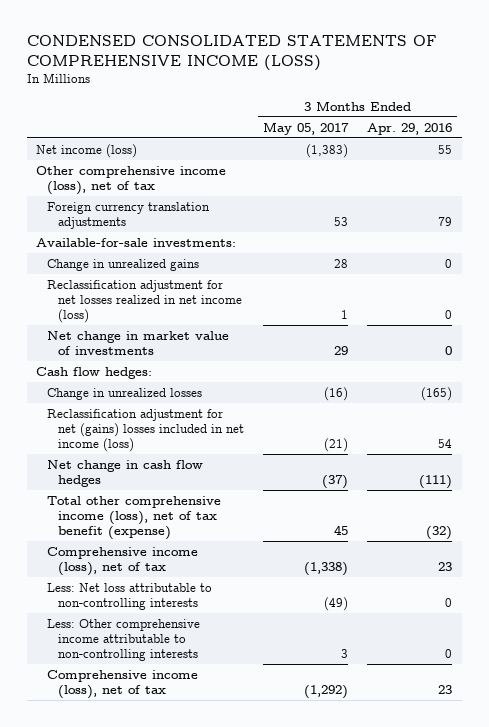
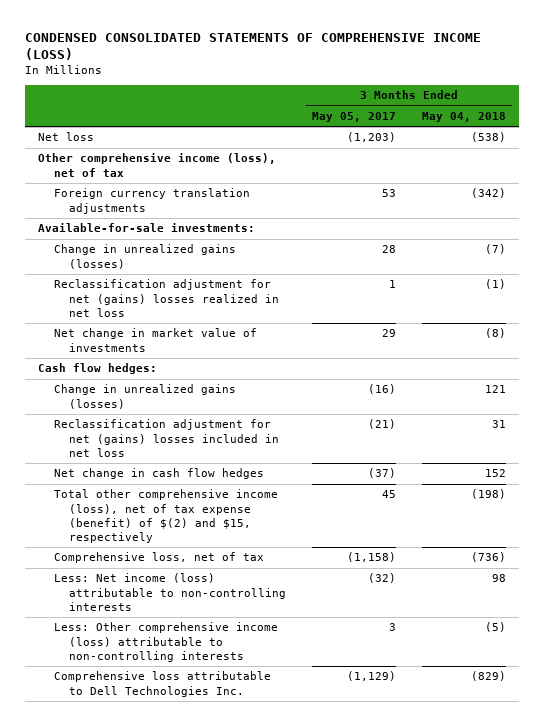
- | 3 Months Ended May 05, 2017 | 3 Months Ended Apr. 29, 2016
+ | 3 Months Ended May 05, 2017 | 3 Months Ended May 04, 2018
- Net income (loss) | (1,383) | 55
+ Net loss | (1,203) | (538)
- Change in unrealized gains | 28 | 0
- Reclassification adjustment for net losses realized in net income (loss) | 1 | 0
+ Change in unrealized gains (losses) | 28 | (7)
+ Reclassification adjustment for net (gains) losses realized in net loss | 1 | (1)
- Change in unrealized losses | (16) | (165)
- Reclassification adjustment for net (gains) losses included in net income (loss) | (21) | 54
+ Change in unrealized gains (losses) | (16) | 121
+ Reclassification adjustment for net (gains) losses included in net loss | (21) | 31
- Total other comprehensive income (loss), net of tax benefit (expense) | 45 | (32)
- Comprehensive income (loss), net of tax | (1,338) | 23
- Less: Net loss attributable to non-controlling interests | (49) | 0
- Less: Other comprehensive income attributable to non-controlling interests | 3 | 0
- Comprehensive income (loss), net of tax | (1,292) | 23
+ Total other comprehensive income (loss), net of tax expense (benefit) of $(2) and $15, respectively | 45 | (198)
+ Comprehensive loss, net of tax | (1,158) | (736)
+ Less: Net income (loss) attributable to non-controlling interests | (32) | 98
+ Less: Other comprehensive income (loss) attributable to non-controlling interests | 3 | (5)
+ Comprehensive loss attributable to Dell Technologies Inc. | (1,129) | (829)

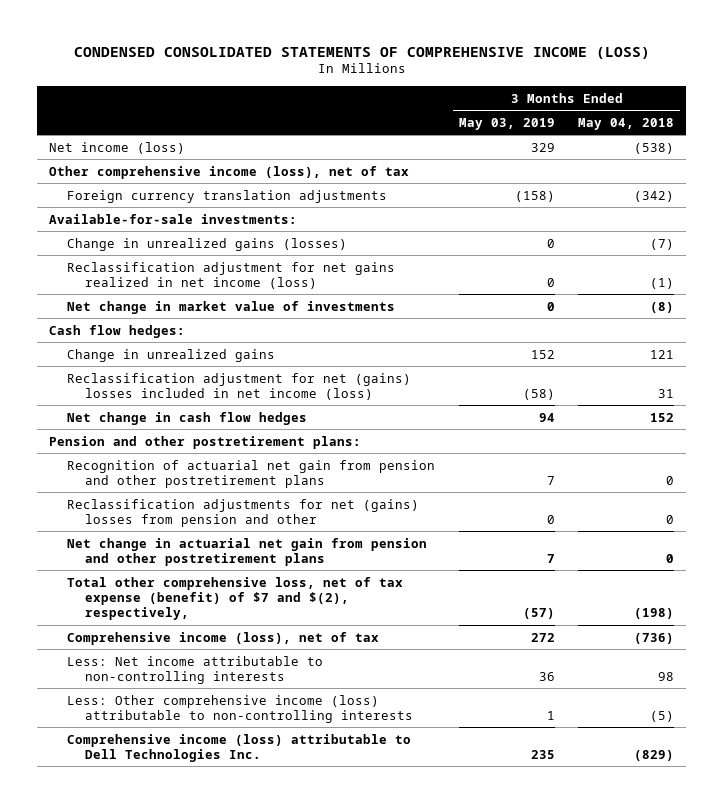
- | 3 Months Ended May 05, 2017 | 3 Months Ended May 04, 2018
+ | 3 Months Ended May 03, 2019 | 3 Months Ended May 04, 2018
- Net loss | (1,203) | (538)
+ Net income (loss) | 329 | (538)
- Reclassification adjustment for net (gains) losses realized in net loss | 1 | (1)
+ Reclassification adjustment for net gains realized in net income (loss) | 0 | (1)
- Change in unrealized gains (losses) | (16) | 121
- Reclassification adjustment for net (gains) losses included in net loss | (21) | 31
+ Change in unrealized gains | 152 | 121
+ Reclassification adjustment for net (gains) losses included in net income (loss) | (58) | 31
- Total other comprehensive income (loss), net of tax expense (benefit) of $(2) and $15, respectively | 45 | (198)
- Comprehensive loss, net of tax | (1,158) | (736)
- Less: Net income (loss) attributable to non-controlling interests | (32) | 98
+ Pension and other postretirement plans:
+ Recognition of actuarial net gain from pension and other postretirement plans | 7 | 0
+ Reclassification adjustments for net (gains) losses from pension and other | 0 | 0
+ Net change in actuarial net gain from pension and other postretirement plans | 7 | 0
+ Total other comprehensive loss, net of tax expense (benefit) of $7 and $(2), respectively, | (57) | (198)
+ Comprehensive income (loss), net of tax | 272 | (736)
+ Less: Net income attributable to non-controlling interests | 36 | 98
- Comprehensive loss attributable to Dell Technologies Inc. | (1,129) | (829)
+ Comprehensive income (loss) attributable to Dell Technologies Inc. | 235 | (829)

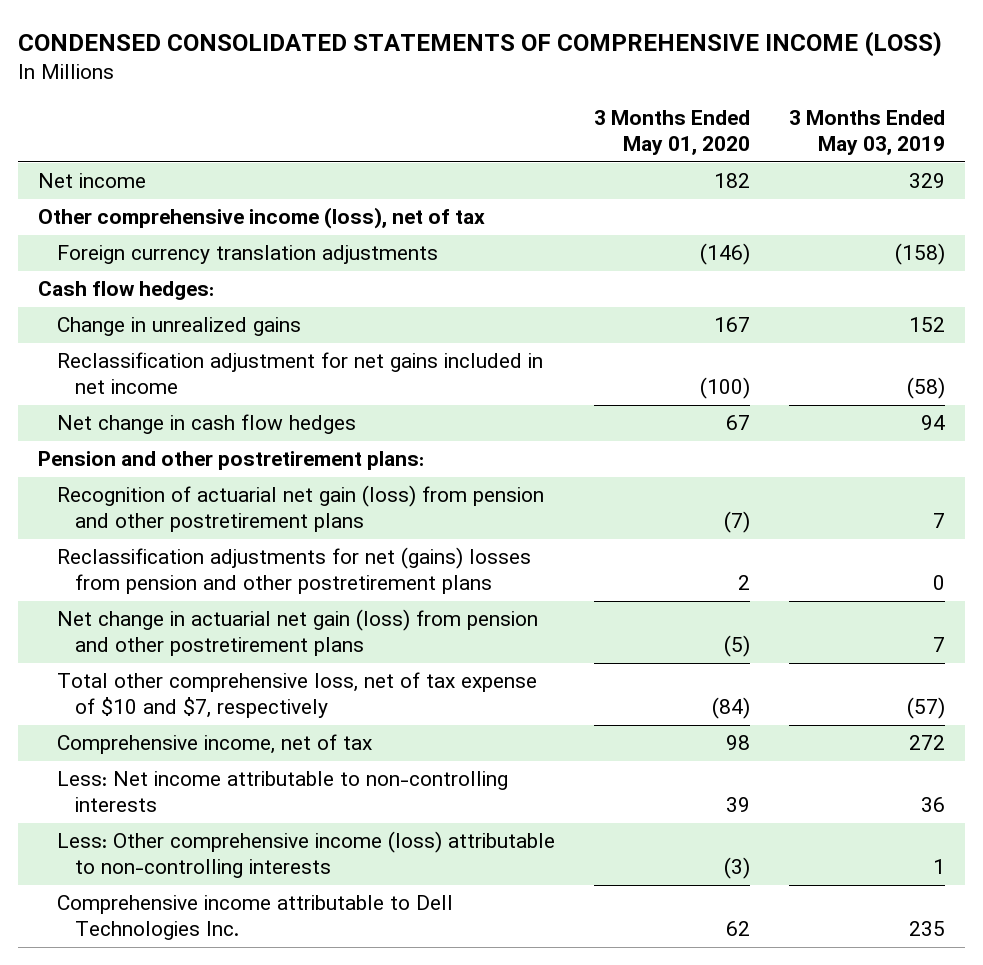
- | 3 Months Ended May 03, 2019 | 3 Months Ended May 04, 2018
+ | 3 Months Ended May 01, 2020 | 3 Months Ended May 03, 2019
- Net income (loss) | 329 | (538)
+ Net income | 182 | 329
- Available-for-sale investments:
- Change in unrealized gains (losses) | 0 | (7)
- Reclassification adjustment for net gains realized in net income (loss) | 0 | (1)
- Net change in market value of investments | 0 | (8)
- Reclassification adjustment for net (gains) losses included in net income (loss) | (58) | 31
+ Reclassification adjustment for net gains included in net income | (100) | (58)
- Recognition of actuarial net gain from pension and other postretirement plans | 7 | 0
- Reclassification adjustments for net (gains) losses from pension and other | 0 | 0
- Net change in actuarial net gain from pension and other postretirement plans | 7 | 0
- Total other comprehensive loss, net of tax expense (benefit) of $7 and $(2), respectively, | (57) | (198)
- Comprehensive income (loss), net of tax | 272 | (736)
+ Recognition of actuarial net gain (loss) from pension and other postretirement plans | (7) | 7
+ Reclassification adjustments for net (gains) losses from pension and other postretirement plans | 2 | 0
+ Net change in actuarial net gain (loss) from pension and other postretirement plans | (5) | 7
+ Total other comprehensive loss, net of tax expense of $10 and $7, respectively | (84) | (57)
+ Comprehensive income, net of tax | 98 | 272
- Comprehensive income (loss) attributable to Dell Technologies Inc. | 235 | (829)
+ Comprehensive income attributable to Dell Technologies Inc. | 62 | 235

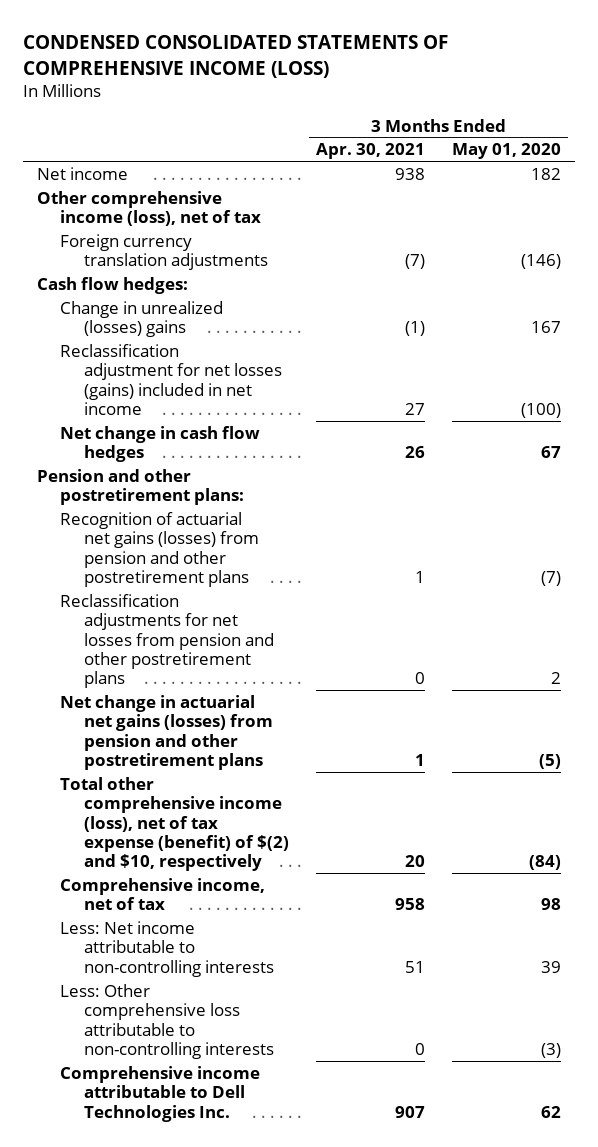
- | 3 Months Ended May 01, 2020 | 3 Months Ended May 03, 2019
+ | 3 Months Ended Apr. 30, 2021 | 3 Months Ended May 01, 2020
- Change in unrealized gains | 167 | 152
- Reclassification adjustment for net gains included in net income | (100) | (58)
+ Change in unrealized (losses) gains | (1) | 167
+ Reclassification adjustment for net losses (gains) included in net income | 27 | (100)
- Recognition of actuarial net gain (loss) from pension and other postretirement plans | (7) | 7
- Reclassification adjustments for net (gains) losses from pension and other postretirement plans | 2 | 0
- Net change in actuarial net gain (loss) from pension and other postretirement plans | (5) | 7
- Total other comprehensive loss, net of tax expense of $10 and $7, respectively | (84) | (57)
+ Recognition of actuarial net gains (losses) from pension and other postretirement plans | 1 | (7)
+ Reclassification adjustments for net losses from pension and other postretirement plans | 0 | 2
+ Net change in actuarial net gains (losses) from pension and other postretirement plans | 1 | (5)
+ Total other comprehensive income (loss), net of tax expense (benefit) of $(2) and $10, respectively | 20 | (84)
- Less: Other comprehensive income (loss) attributable to non-controlling interests | (3) | 1
+ Less: Other comprehensive loss attributable to non-controlling interests | 0 | (3)

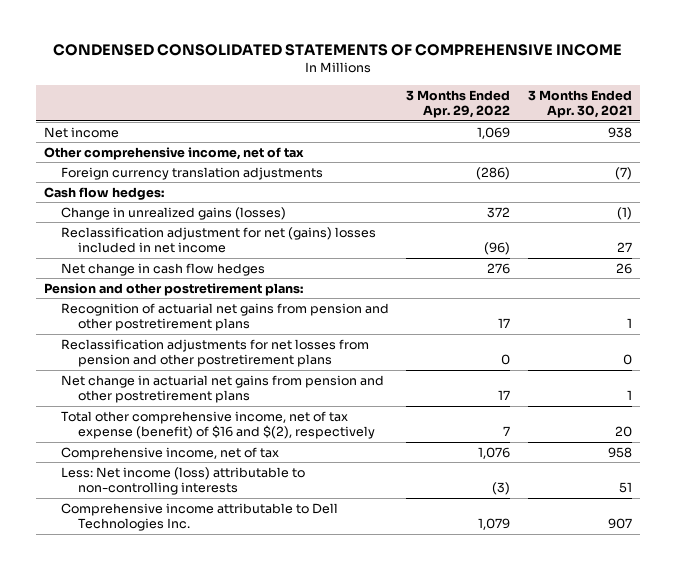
- CONDENSED CONSOLIDATED STATEMENTS OF COMPREHENSIVE INCOME (LOSS)
+ CONDENSED CONSOLIDATED STATEMENTS OF COMPREHENSIVE INCOME
- | 3 Months Ended Apr. 30, 2021 | 3 Months Ended May 01, 2020
+ | 3 Months Ended Apr. 29, 2022 | 3 Months Ended Apr. 30, 2021
- Other comprehensive income (loss), net of tax
+ Other comprehensive income, net of tax
- Change in unrealized (losses) gains | (1) | 167
- Reclassification adjustment for net losses (gains) included in net income | 27 | (100)
+ Change in unrealized gains (losses) | 372 | (1)
+ Reclassification adjustment for net (gains) losses included in net income | (96) | 27
- Recognition of actuarial net gains (losses) from pension and other postretirement plans | 1 | (7)
+ Recognition of actuarial net gains from pension and other postretirement plans | 17 | 1
- Net change in actuarial net gains (losses) from pension and other postretirement plans | 1 | (5)
- Total other comprehensive income (loss), net of tax expense (benefit) of $(2) and $10, respectively | 20 | (84)
+ Net change in actuarial net gains from pension and other postretirement plans | 17 | 1
+ Total other comprehensive income, net of tax expense (benefit) of $16 and $(2), respectively | 7 | 20
- Less: Net income attributable to non-controlling interests | 51 | 39
- Less: Other comprehensive loss attributable to non-controlling interests | 0 | (3)
+ Less: Net income (loss) attributable to non-controlling interests | (3) | 51

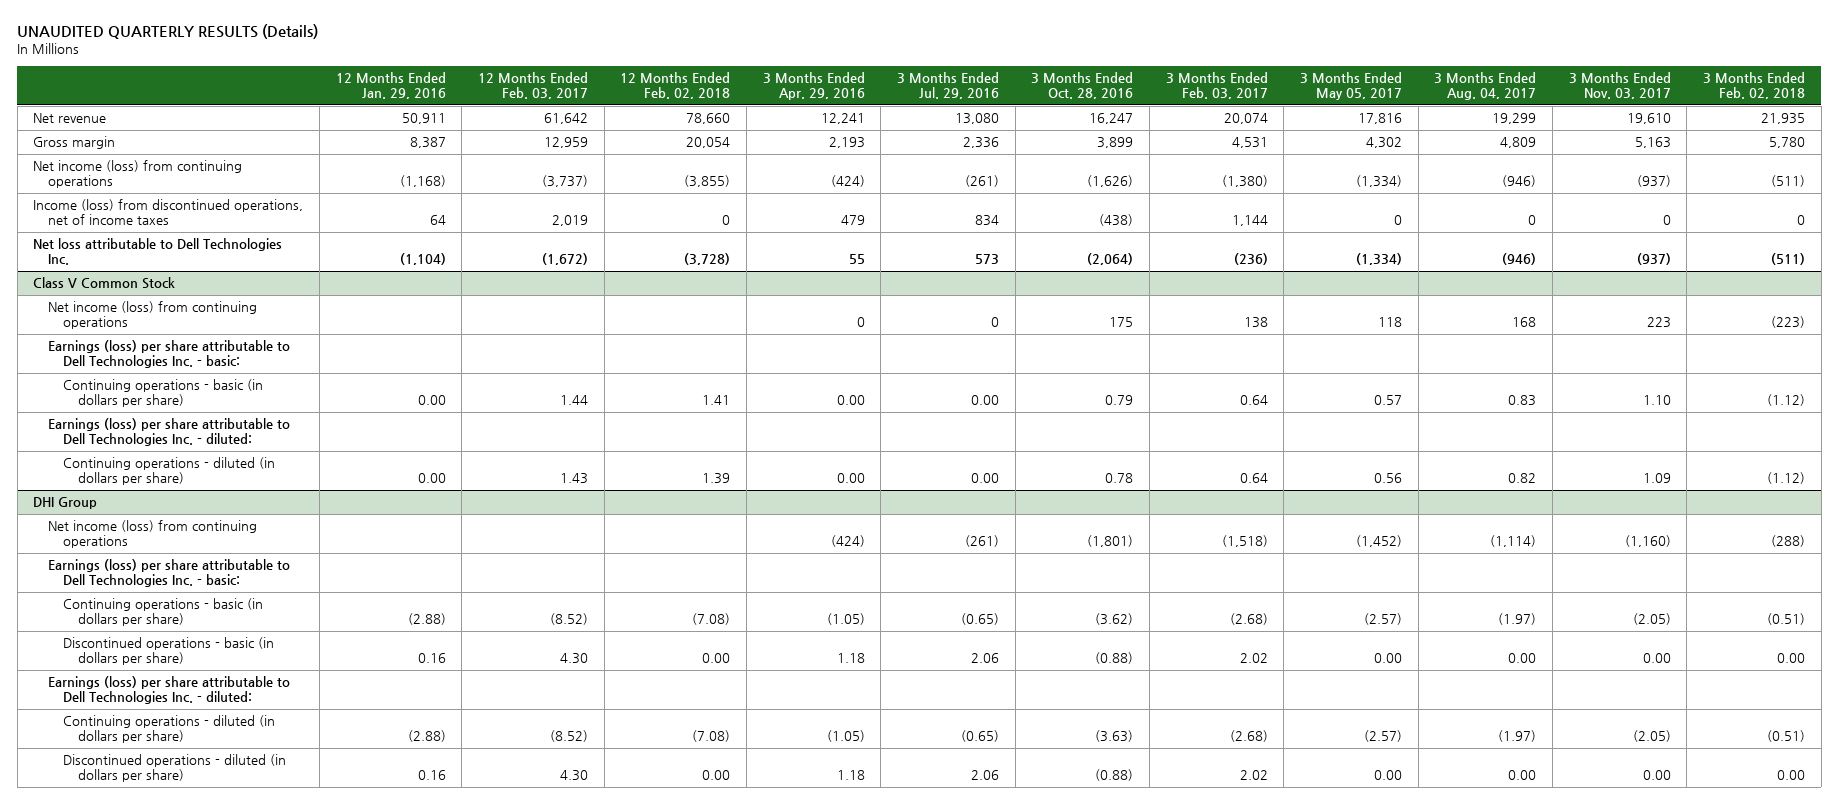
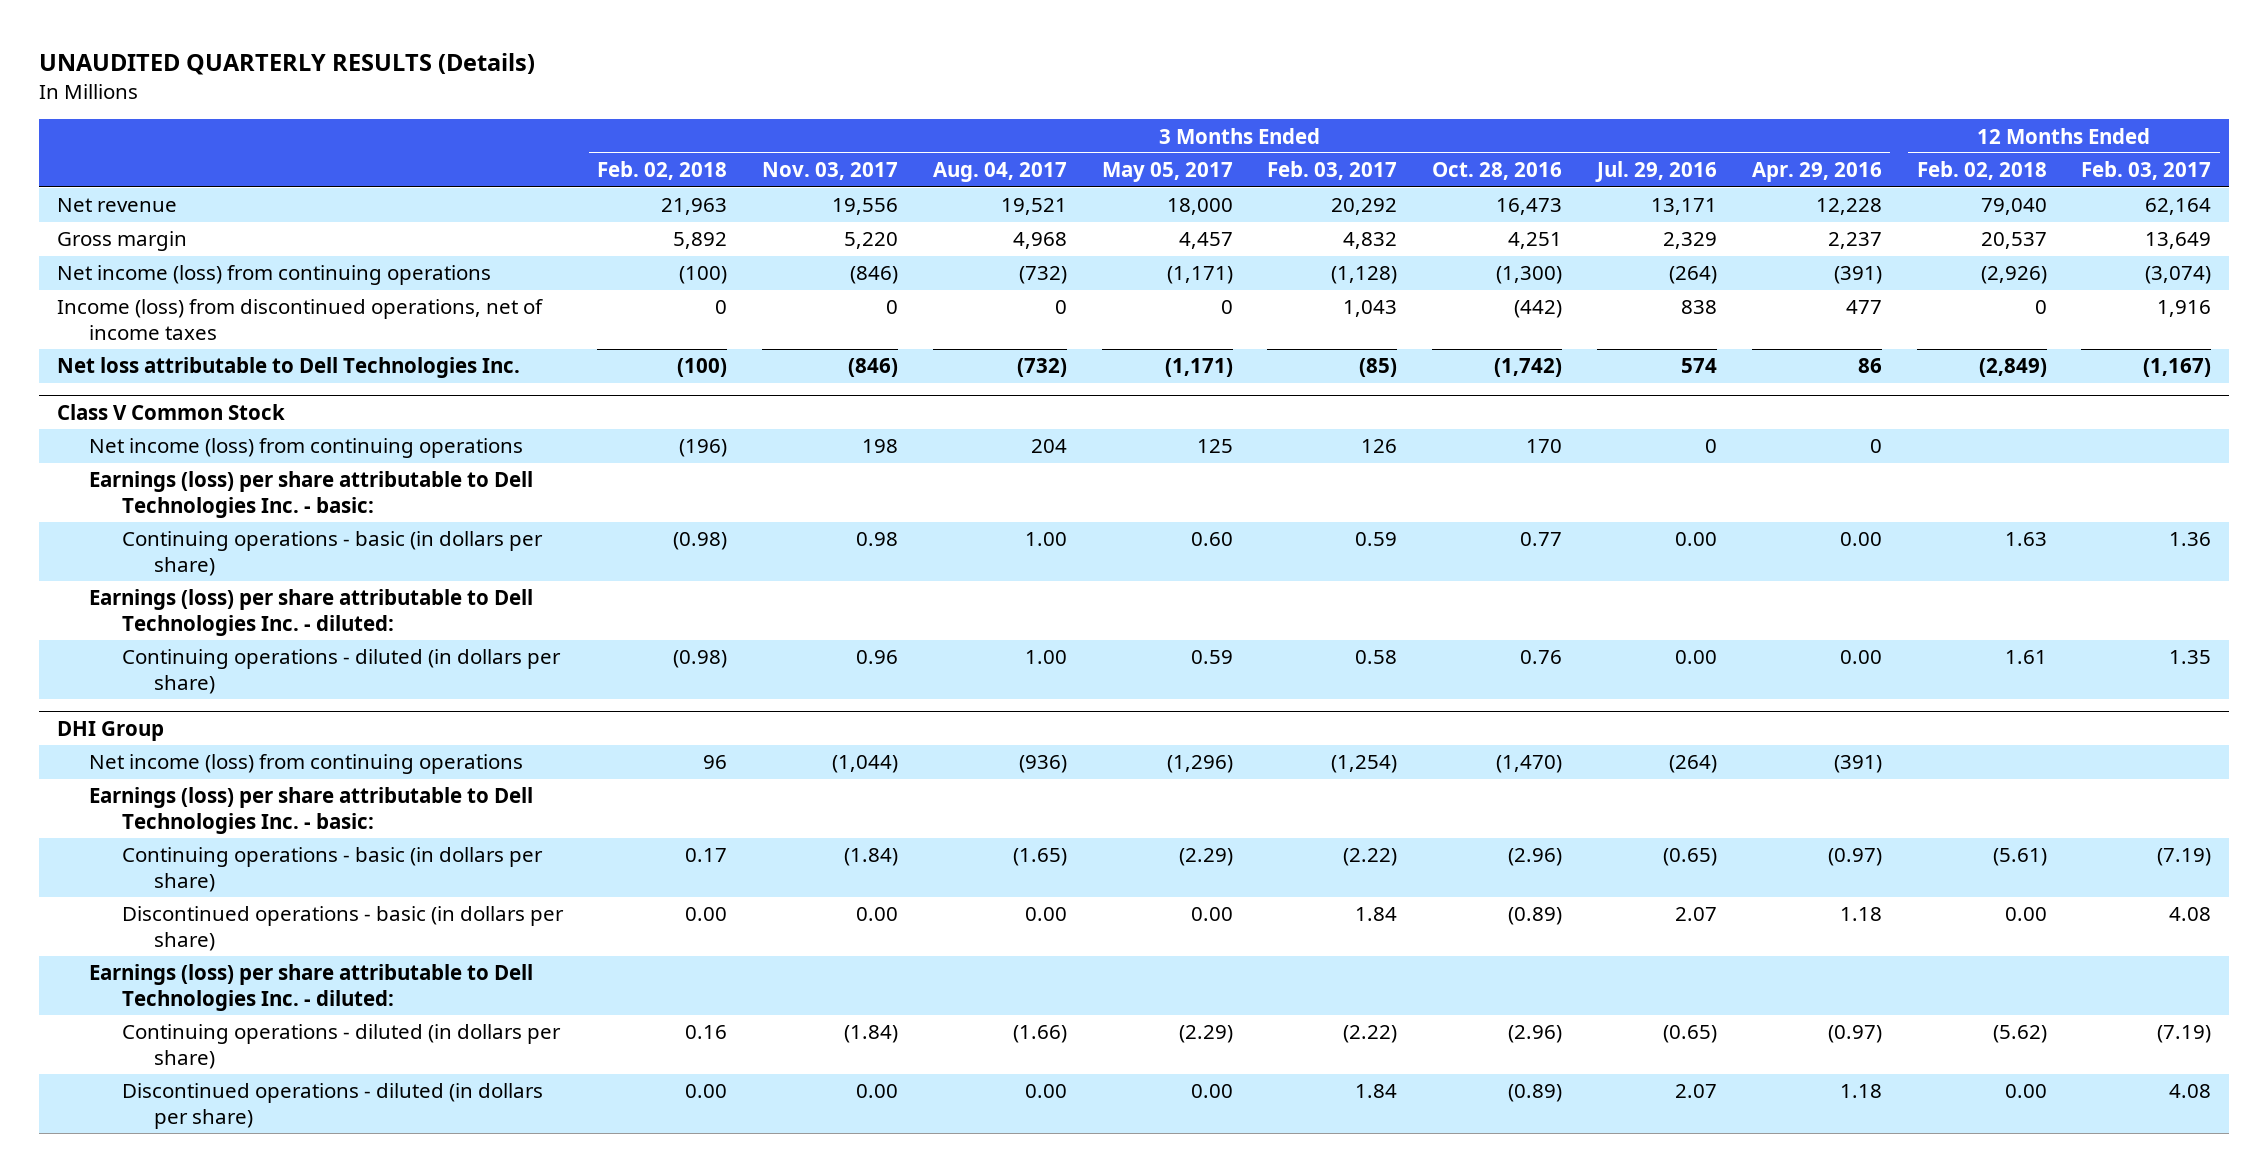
- | 12 Months Ended Jan. 29, 2016 | 12 Months Ended Feb. 03, 2017 | 12 Months Ended Feb. 02, 2018 | 3 Months Ended Apr. 29, 2016 | 3 Months Ended Jul. 29, 2016 | 3 Months Ended Oct. 28, 2016 | 3 Months Ended Feb. 03, 2017 | 3 Months Ended May 05, 2017 | 3 Months Ended Aug. 04, 2017 | 3 Months Ended Nov. 03, 2017 | 3 Months Ended Feb. 02, 2018
+ | 3 Months Ended Feb. 02, 2018 | 3 Months Ended Nov. 03, 2017 | 3 Months Ended Aug. 04, 2017 | 3 Months Ended May 05, 2017 | 3 Months Ended Feb. 03, 2017 | 3 Months Ended Oct. 28, 2016 | 3 Months Ended Jul. 29, 2016 | 3 Months Ended Apr. 29, 2016 | 12 Months Ended Feb. 02, 2018 | 12 Months Ended Feb. 03, 2017
- Net revenue | 50,911 | 61,642 | 78,660 | 12,241 | 13,080 | 16,247 | 20,074 | 17,816 | 19,299 | 19,610 | 21,935
- Gross margin | 8,387 | 12,959 | 20,054 | 2,193 | 2,336 | 3,899 | 4,531 | 4,302 | 4,809 | 5,163 | 5,780
- Net income (loss) from continuing operations | (1,168) | (3,737) | (3,855) | (424) | (261) | (1,626) | (1,380) | (1,334) | (946) | (937) | (511)
- Income (loss) from discontinued operations, net of income taxes | 64 | 2,019 | 0 | 479 | 834 | (438) | 1,144 | 0 | 0 | 0 | 0
- Net loss attributable to Dell Technologies Inc. | (1,104) | (1,672) | (3,728) | 55 | 573 | (2,064) | (236) | (1,334) | (946) | (937) | (511)
+ Net revenue | 21,963 | 19,556 | 19,521 | 18,000 | 20,292 | 16,473 | 13,171 | 12,228 | 79,040 | 62,164
+ Gross margin | 5,892 | 5,220 | 4,968 | 4,457 | 4,832 | 4,251 | 2,329 | 2,237 | 20,537 | 13,649
+ Net income (loss) from continuing operations | (100) | (846) | (732) | (1,171) | (1,128) | (1,300) | (264) | (391) | (2,926) | (3,074)
+ Income (loss) from discontinued operations, net of income taxes | 0 | 0 | 0 | 0 | 1,043 | (442) | 838 | 477 | 0 | 1,916
+ Net loss attributable to Dell Technologies Inc. | (100) | (846) | (732) | (1,171) | (85) | (1,742) | 574 | 86 | (2,849) | (1,167)
@ Class V Common Stock
- Net income (loss) from continuing operations | | | | 0 | 0 | 175 | 138 | 118 | 168 | 223 | (223)
+ Net income (loss) from continuing operations | (196) | 198 | 204 | 125 | 126 | 170 | 0 | 0 | |
- Continuing operations - basic (in dollars per share) | 0.00 | 1.44 | 1.41 | 0.00 | 0.00 | 0.79 | 0.64 | 0.57 | 0.83 | 1.10 | (1.12)
+ Continuing operations - basic (in dollars per share) | (0.98) | 0.98 | 1.00 | 0.60 | 0.59 | 0.77 | 0.00 | 0.00 | 1.63 | 1.36
- Continuing operations - diluted (in dollars per share) | 0.00 | 1.43 | 1.39 | 0.00 | 0.00 | 0.78 | 0.64 | 0.56 | 0.82 | 1.09 | (1.12)
+ Continuing operations - diluted (in dollars per share) | (0.98) | 0.96 | 1.00 | 0.59 | 0.58 | 0.76 | 0.00 | 0.00 | 1.61 | 1.35
@ DHI Group
- Net income (loss) from continuing operations | | | | (424) | (261) | (1,801) | (1,518) | (1,452) | (1,114) | (1,160) | (288)
+ Net income (loss) from continuing operations | 96 | (1,044) | (936) | (1,296) | (1,254) | (1,470) | (264) | (391) | |
- Continuing operations - basic (in dollars per share) | (2.88) | (8.52) | (7.08) | (1.05) | (0.65) | (3.62) | (2.68) | (2.57) | (1.97) | (2.05) | (0.51)
- Discontinued operations - basic (in dollars per share) | 0.16 | 4.30 | 0.00 | 1.18 | 2.06 | (0.88) | 2.02 | 0.00 | 0.00 | 0.00 | 0.00
+ Continuing operations - basic (in dollars per share) | 0.17 | (1.84) | (1.65) | (2.29) | (2.22) | (2.96) | (0.65) | (0.97) | (5.61) | (7.19)
+ Discontinued operations - basic (in dollars per share) | 0.00 | 0.00 | 0.00 | 0.00 | 1.84 | (0.89) | 2.07 | 1.18 | 0.00 | 4.08
- Continuing operations - diluted (in dollars per share) | (2.88) | (8.52) | (7.08) | (1.05) | (0.65) | (3.63) | (2.68) | (2.57) | (1.97) | (2.05) | (0.51)
- Discontinued operations - diluted (in dollars per share) | 0.16 | 4.30 | 0.00 | 1.18 | 2.06 | (0.88) | 2.02 | 0.00 | 0.00 | 0.00 | 0.00
+ Continuing operations - diluted (in dollars per share) | 0.16 | (1.84) | (1.66) | (2.29) | (2.22) | (2.96) | (0.65) | (0.97) | (5.62) | (7.19)
+ Discontinued operations - diluted (in dollars per share) | 0.00 | 0.00 | 0.00 | 0.00 | 1.84 | (0.89) | 2.07 | 1.18 | 0.00 | 4.08

